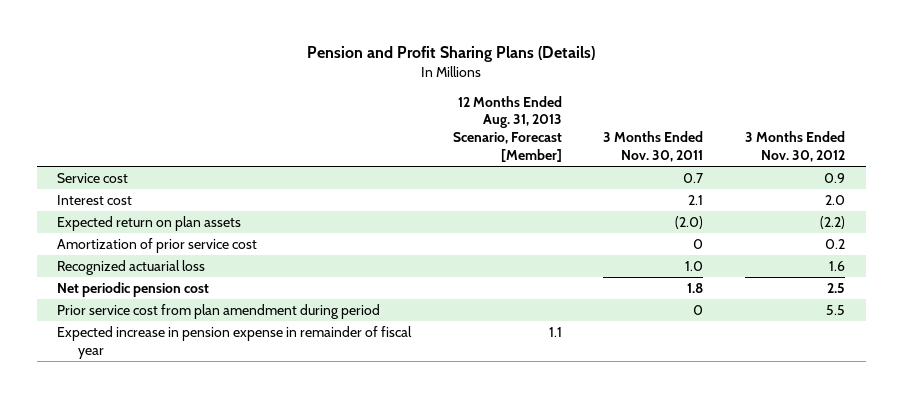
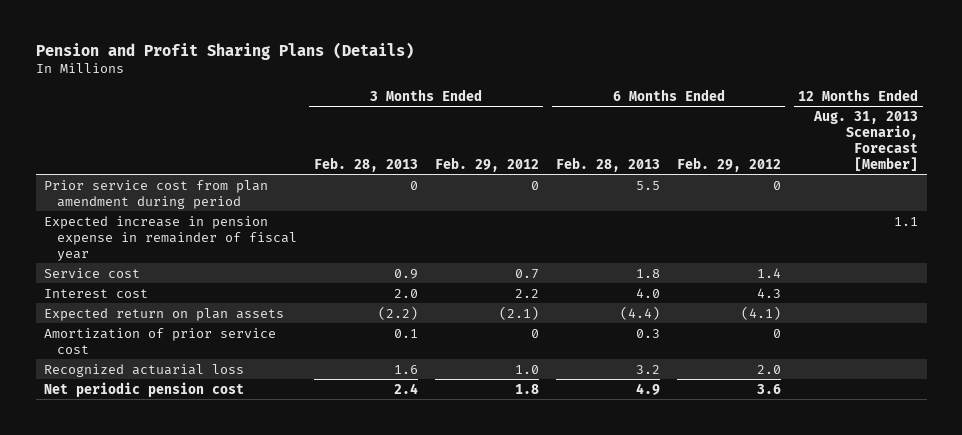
- | 12 Months Ended Aug. 31, 2013 Scenario, Forecast [Member] | 3 Months Ended Nov. 30, 2011 | 3 Months Ended Nov. 30, 2012
+ | 3 Months Ended Feb. 28, 2013 | 3 Months Ended Feb. 29, 2012 | 6 Months Ended Feb. 28, 2013 | 6 Months Ended Feb. 29, 2012 | 12 Months Ended Aug. 31, 2013 Scenario, Forecast [Member]
moved up: Prior service cost from plan amendment during period | 0 | 0 | 5.5 | 0 |
moved up: Expected increase in pension expense in remainder of fiscal year | | | | | 1.1

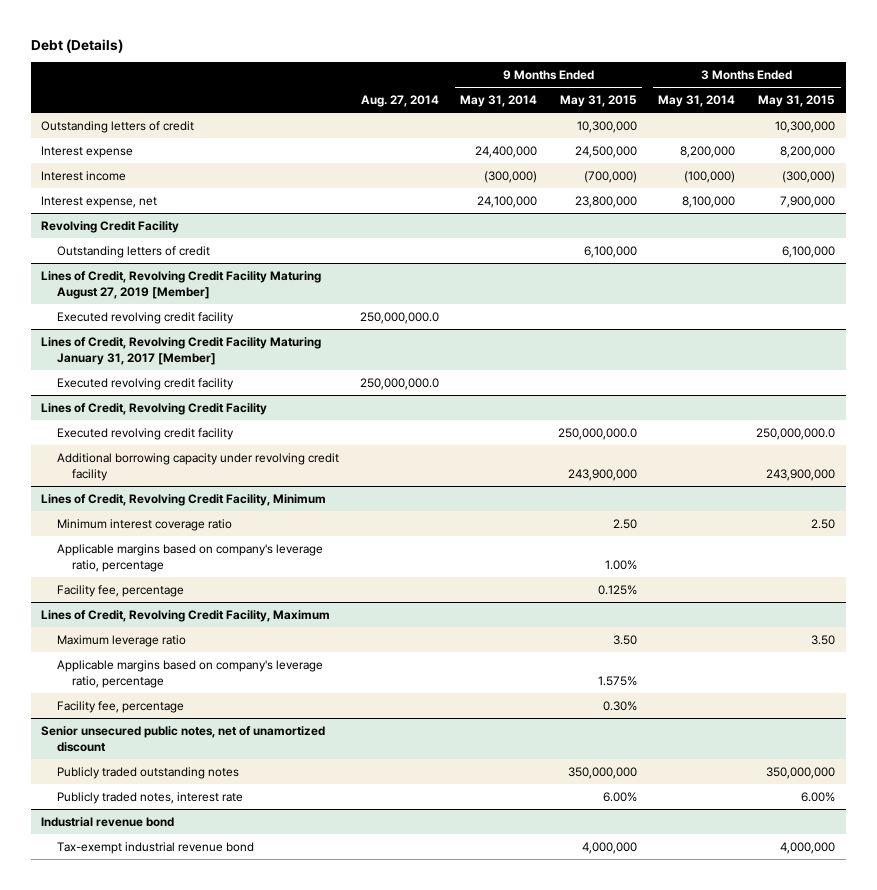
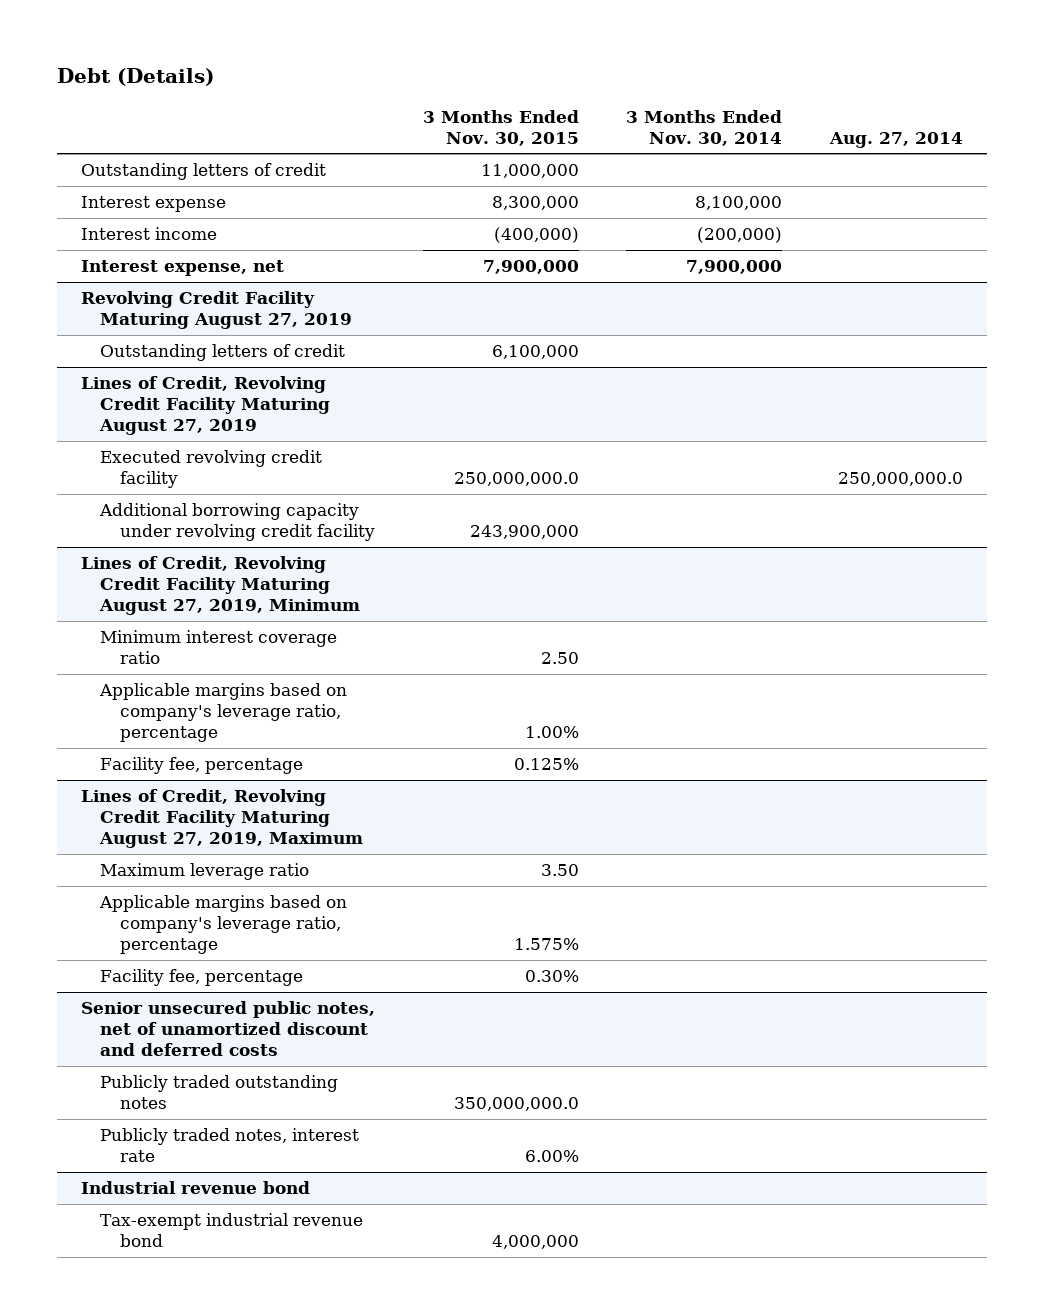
- | Aug. 27, 2014 | 9 Months Ended May 31, 2014 | 9 Months Ended May 31, 2015 | 3 Months Ended May 31, 2014 | 3 Months Ended May 31, 2015
+ | 3 Months Ended Nov. 30, 2015 | 3 Months Ended Nov. 30, 2014 | Aug. 27, 2014
- Revolving Credit Facility
- Outstanding letters of credit | | | 6,100,000 | | 6,100,000
- Lines of Credit, Revolving Credit Facility Maturing August 27, 2019 [Member]
+ Revolving Credit Facility Maturing August 27, 2019
+ Outstanding letters of credit | 6,100,000 | |
+ Lines of Credit, Revolving Credit Facility Maturing August 27, 2019
- Lines of Credit, Revolving Credit Facility Maturing January 31, 2017 [Member]
- Executed revolving credit facility | 250,000,000.0 | | | |
- Lines of Credit, Revolving Credit Facility
- Executed revolving credit facility | | | 250,000,000.0 | | 250,000,000.0
- Additional borrowing capacity under revolving credit facility | | | 243,900,000 | | 243,900,000
- Lines of Credit, Revolving Credit Facility, Minimum
+ Additional borrowing capacity under revolving credit facility | 243,900,000 | |
+ Lines of Credit, Revolving Credit Facility Maturing August 27, 2019, Minimum
- Lines of Credit, Revolving Credit Facility, Maximum
+ Lines of Credit, Revolving Credit Facility Maturing August 27, 2019, Maximum
- Senior unsecured public notes, net of unamortized discount
+ Senior unsecured public notes, net of unamortized discount and deferred costs

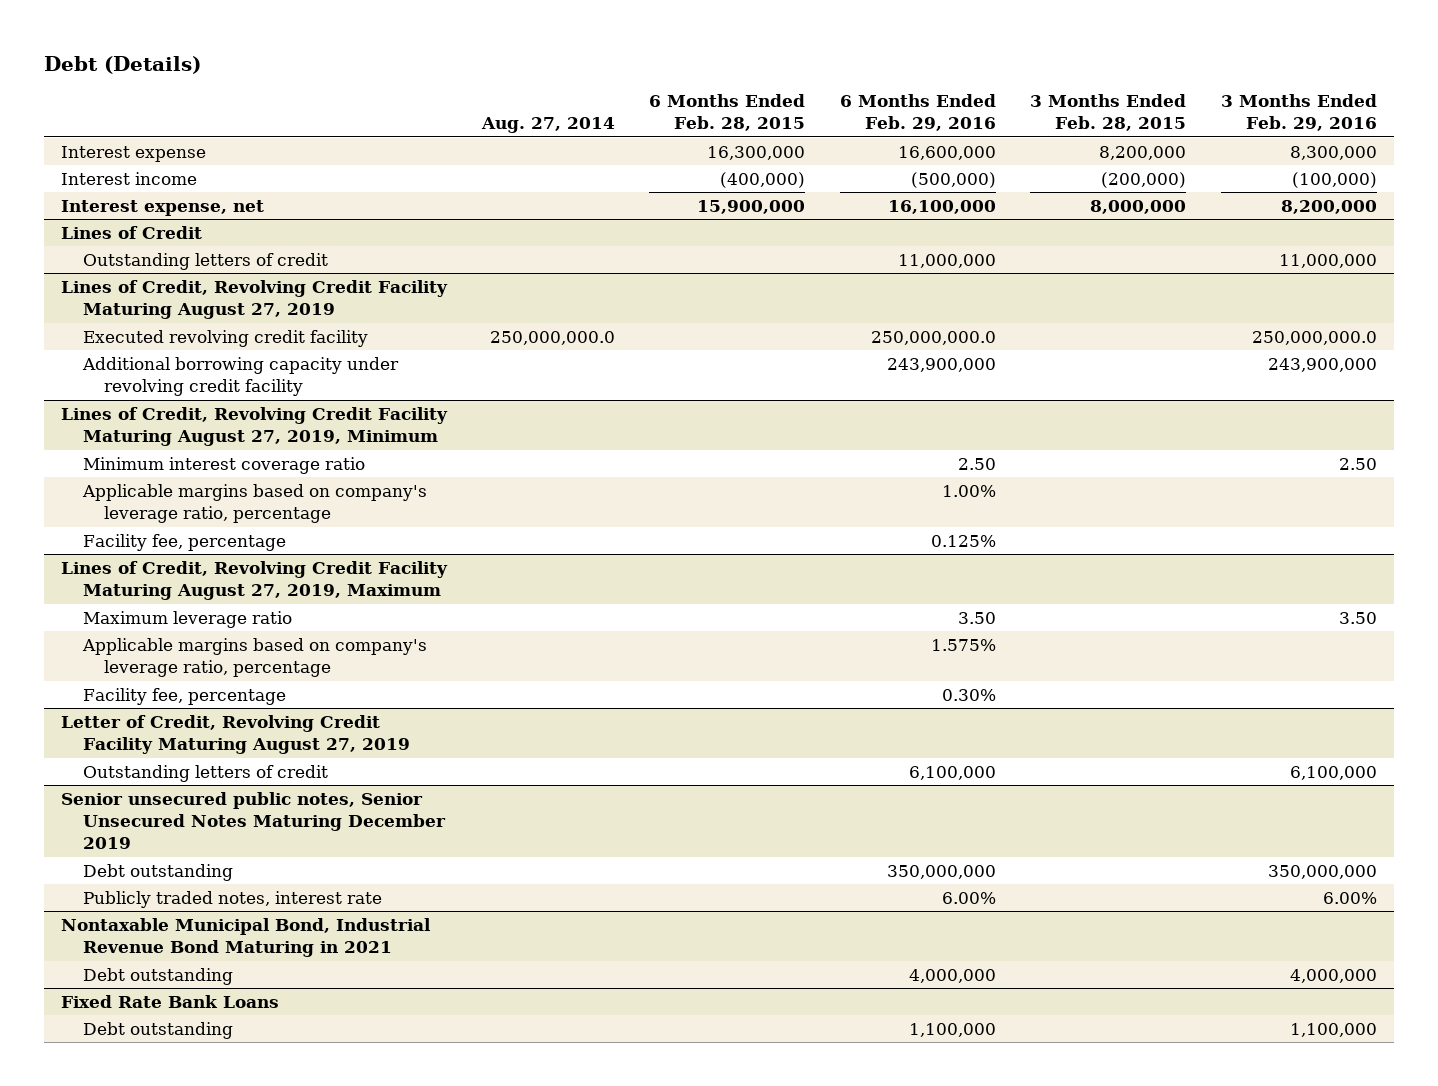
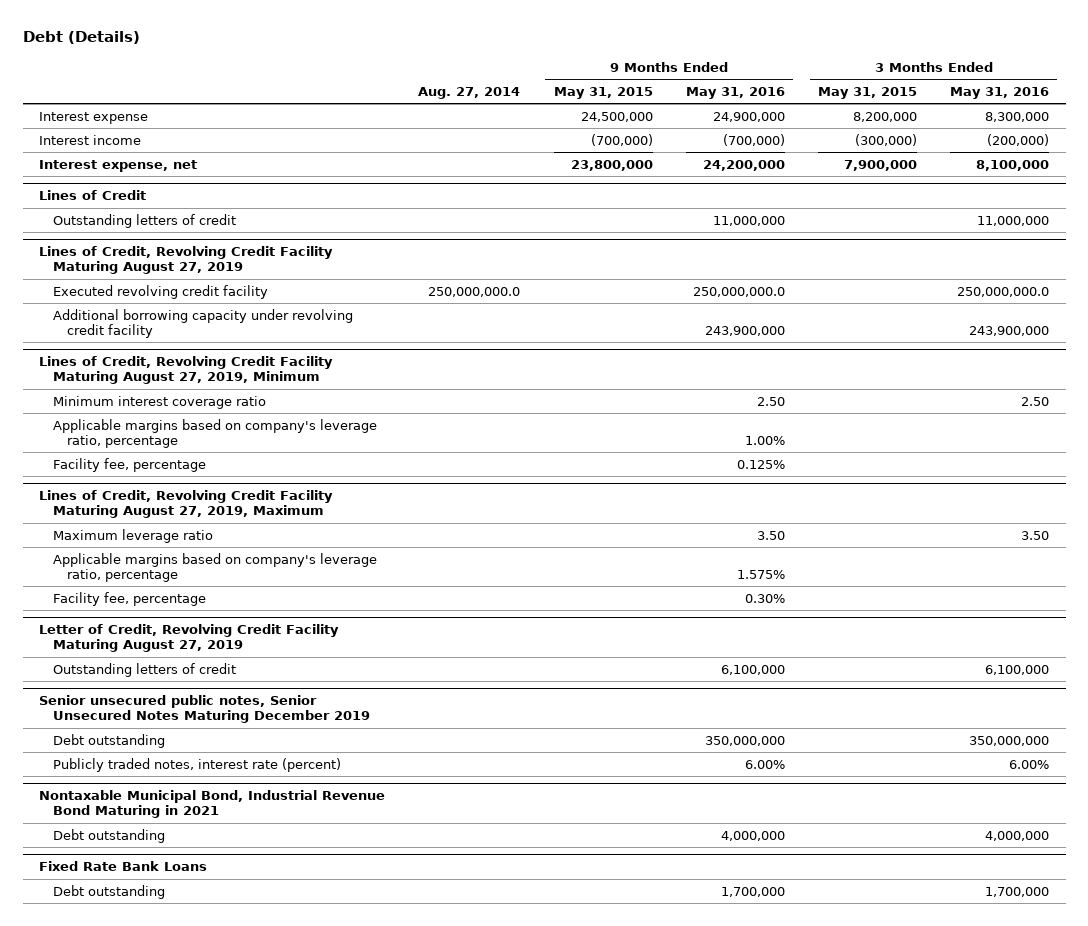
- | Aug. 27, 2014 | 6 Months Ended Feb. 28, 2015 | 6 Months Ended Feb. 29, 2016 | 3 Months Ended Feb. 28, 2015 | 3 Months Ended Feb. 29, 2016
+ | Aug. 27, 2014 | 9 Months Ended May 31, 2015 | 9 Months Ended May 31, 2016 | 3 Months Ended May 31, 2015 | 3 Months Ended May 31, 2016
@ Senior unsecured public notes, Senior Unsecured Notes Maturing December 2019
- Publicly traded notes, interest rate | | | 6.00% | | 6.00%
+ Publicly traded notes, interest rate (percent) | | | 6.00% | | 6.00%

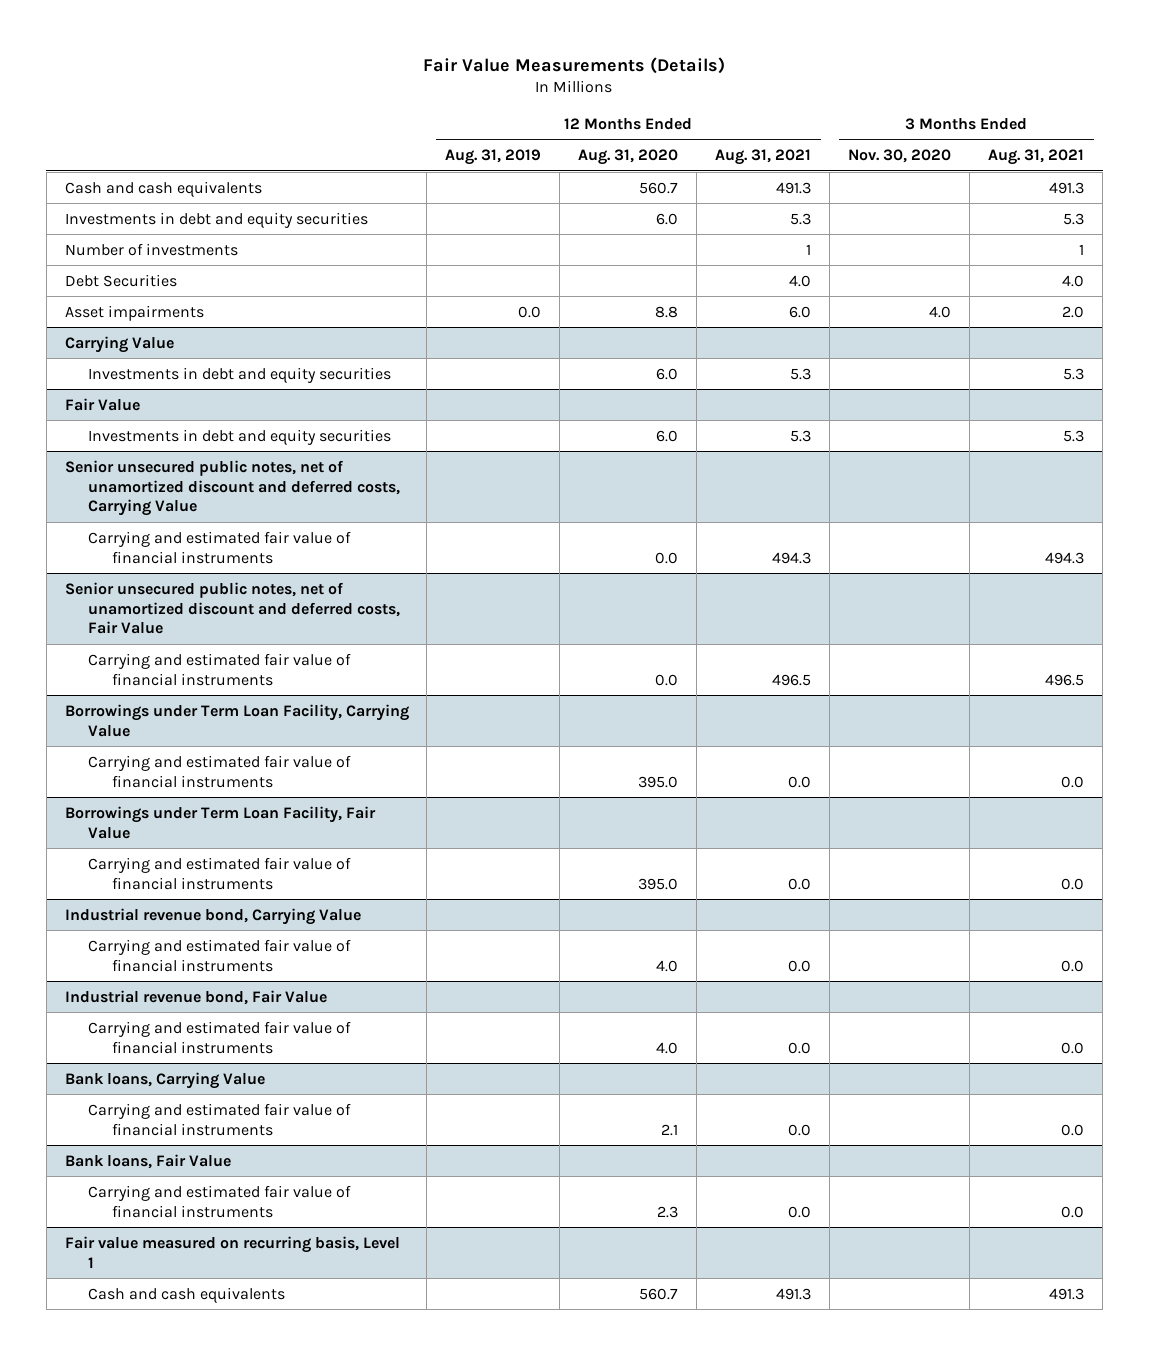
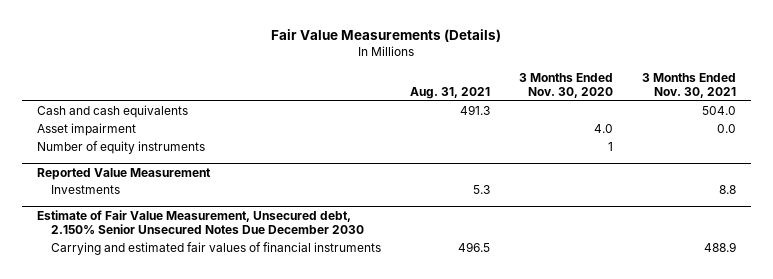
- | 12 Months Ended Aug. 31, 2019 | 12 Months Ended Aug. 31, 2020 | 12 Months Ended Aug. 31, 2021 | 3 Months Ended Nov. 30, 2020 | 3 Months Ended Aug. 31, 2021
+ | Aug. 31, 2021 | 3 Months Ended Nov. 30, 2020 | 3 Months Ended Nov. 30, 2021
- Investments in debt and equity securities | | 6.0 | 5.3 | | 5.3
- Number of investments | | | 1 | | 1
- Debt Securities | | | 4.0 | | 4.0
- Asset impairments | 0.0 | 8.8 | 6.0 | 4.0 | 2.0
- Carrying Value
- Investments in debt and equity securities | | 6.0 | 5.3 | | 5.3
- Fair Value
- Investments in debt and equity securities | | 6.0 | 5.3 | | 5.3
- Senior unsecured public notes, net of unamortized discount and deferred costs, Carrying Value
- Carrying and estimated fair value of financial instruments | | 0.0 | 494.3 | | 494.3
- Senior unsecured public notes, net of unamortized discount and deferred costs, Fair Value
- Carrying and estimated fair value of financial instruments | | 0.0 | 496.5 | | 496.5
- Borrowings under Term Loan Facility, Carrying Value
- Carrying and estimated fair value of financial instruments | | 395.0 | 0.0 | | 0.0
- Borrowings under Term Loan Facility, Fair Value
- Carrying and estimated fair value of financial instruments | | 395.0 | 0.0 | | 0.0
- Industrial revenue bond, Carrying Value
- Carrying and estimated fair value of financial instruments | | 4.0 | 0.0 | | 0.0
- Industrial revenue bond, Fair Value
- Carrying and estimated fair value of financial instruments | | 4.0 | 0.0 | | 0.0
- Bank loans, Carrying Value
- Carrying and estimated fair value of financial instruments | | 2.1 | 0.0 | | 0.0
- Bank loans, Fair Value
- Carrying and estimated fair value of financial instruments | | 2.3 | 0.0 | | 0.0
- Fair value measured on recurring basis, Level 1
- Cash and cash equivalents | | 560.7 | 491.3 | | 491.3
+ Asset impairment | | 4.0 | 0.0
+ Number of equity instruments | | 1 |
+ Reported Value Measurement
+ Investments | 5.3 | | 8.8
+ Estimate of Fair Value Measurement, Unsecured debt, 2.150% Senior Unsecured Notes Due December 2030
+ Carrying and estimated fair values of financial instruments | 496.5 | | 488.9

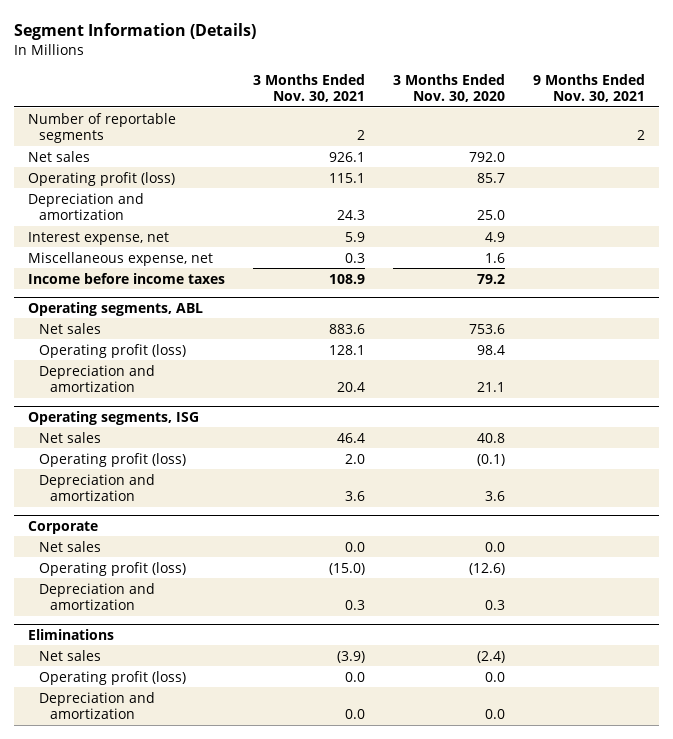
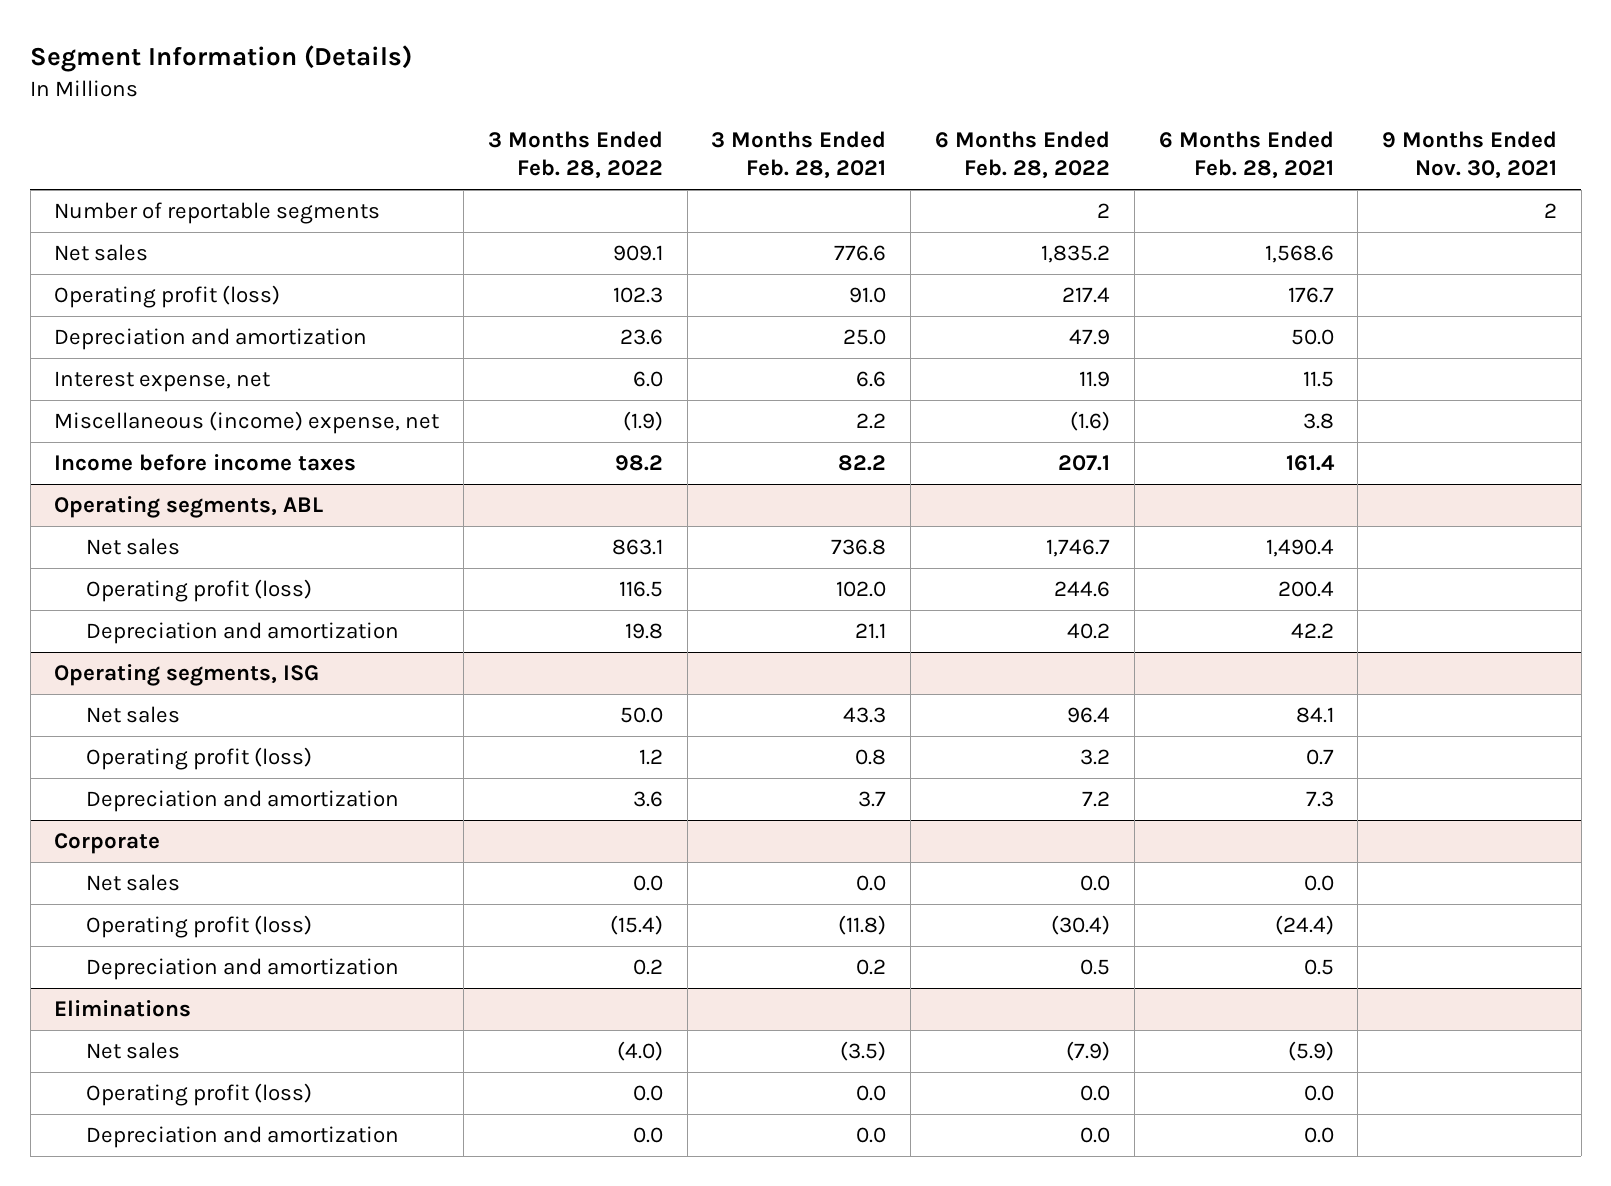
- | 3 Months Ended Nov. 30, 2021 | 3 Months Ended Nov. 30, 2020 | 9 Months Ended Nov. 30, 2021
+ | 3 Months Ended Feb. 28, 2022 | 3 Months Ended Feb. 28, 2021 | 6 Months Ended Feb. 28, 2022 | 6 Months Ended Feb. 28, 2021 | 9 Months Ended Nov. 30, 2021
- Miscellaneous expense, net | 0.3 | 1.6 |
+ Miscellaneous (income) expense, net | (1.9) | 2.2 | (1.6) | 3.8 |

